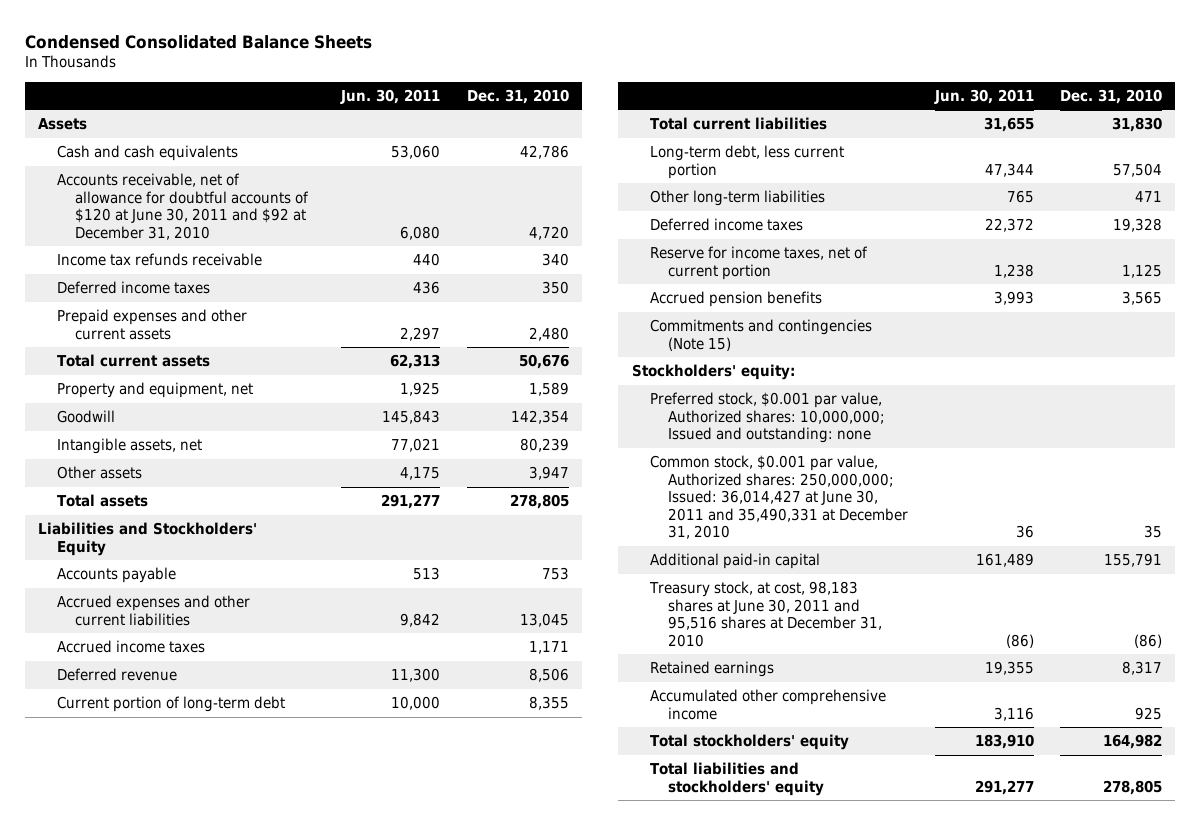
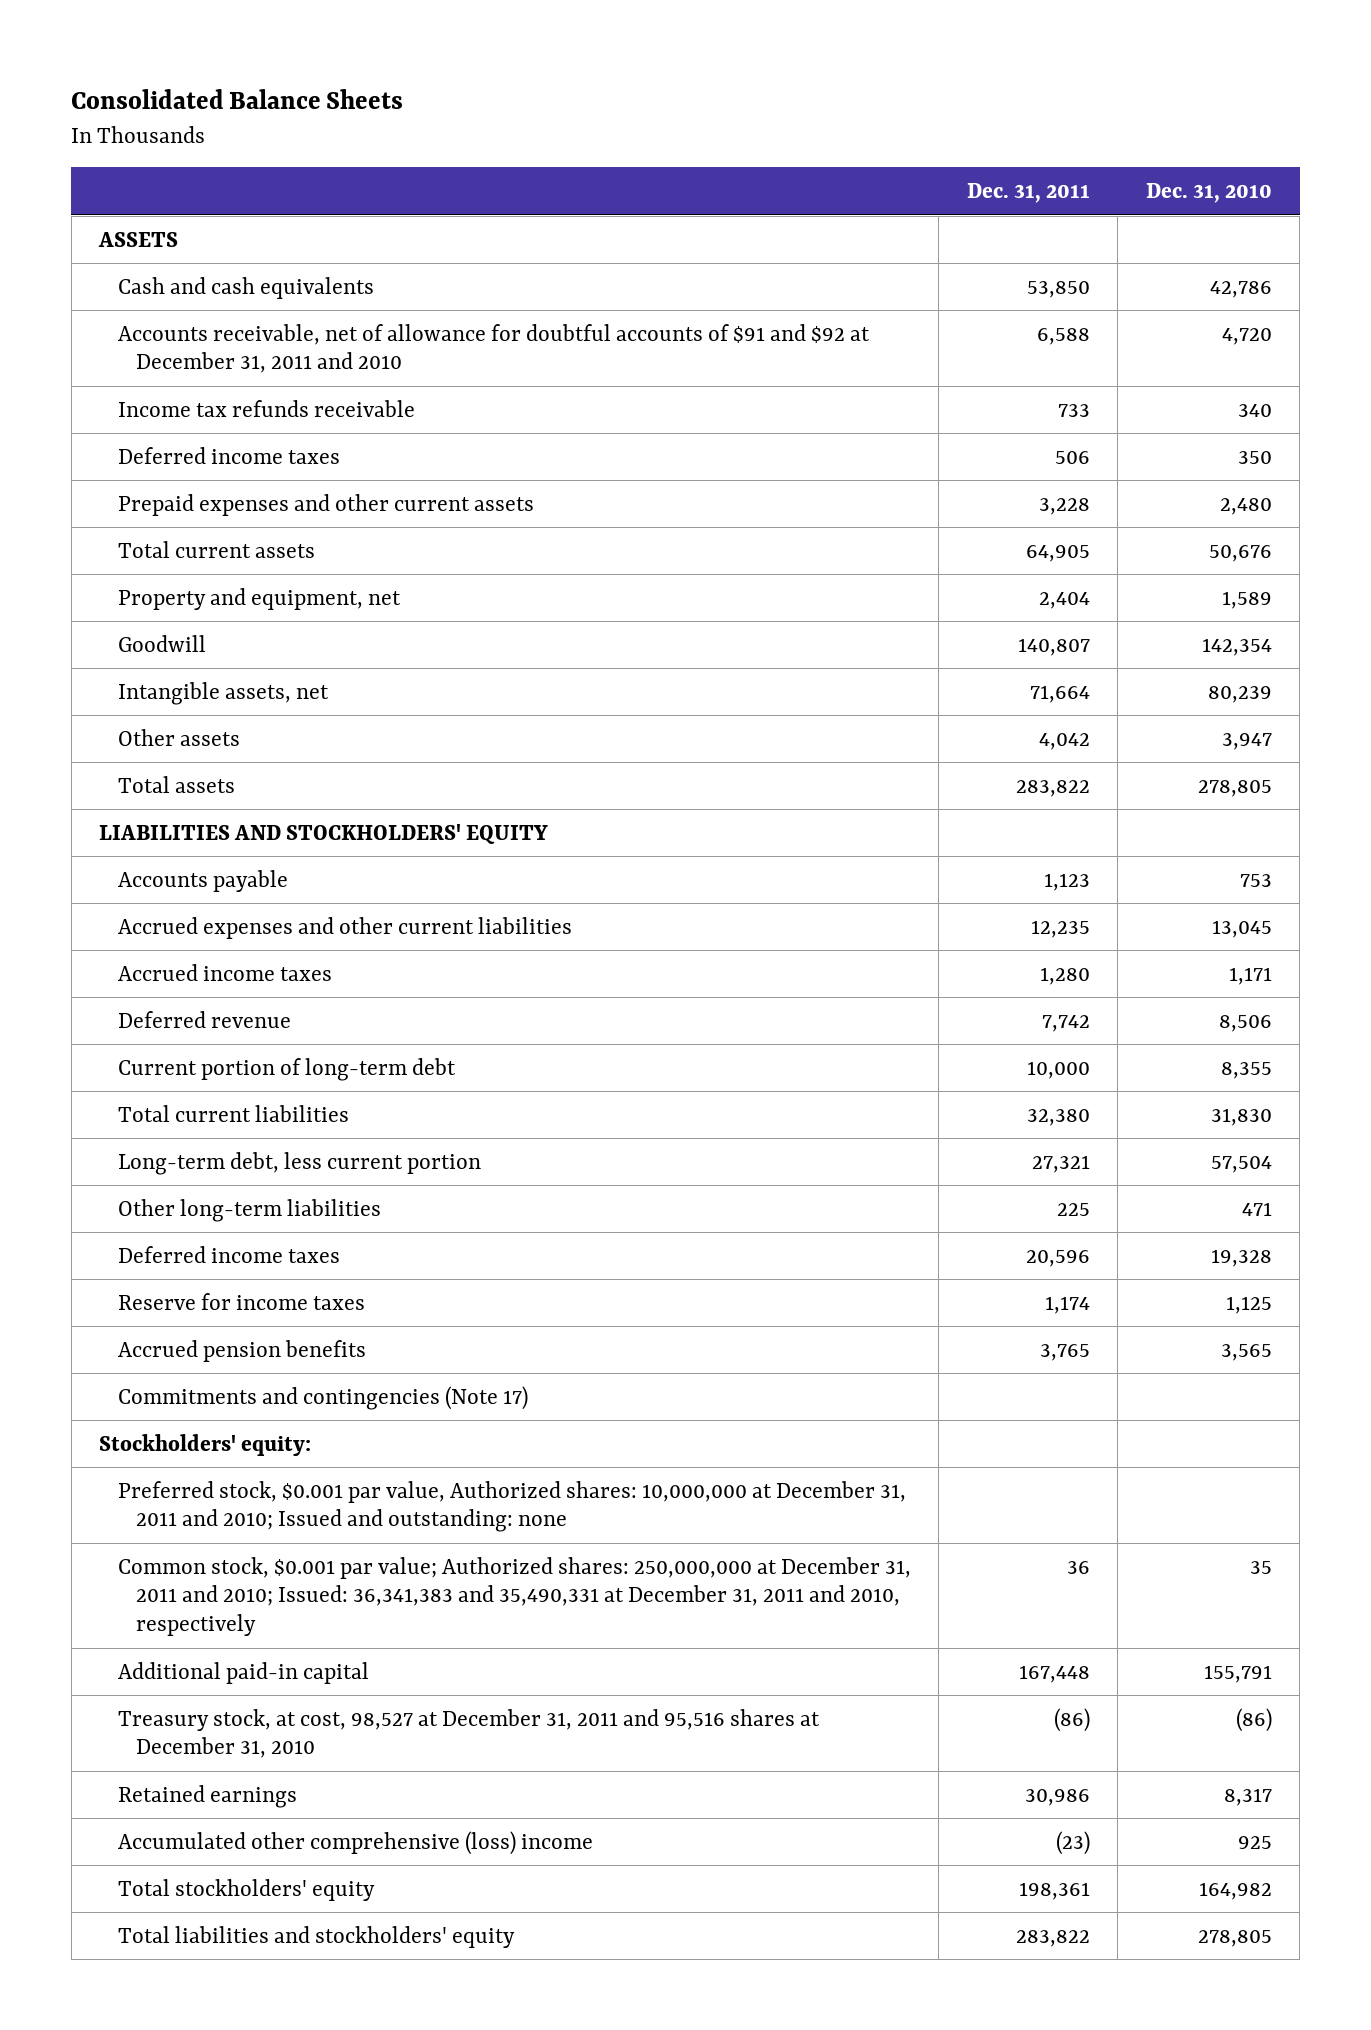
- Condensed Consolidated Balance Sheets
+ Consolidated Balance Sheets
- | Jun. 30, 2011 | Dec. 31, 2010
+ | Dec. 31, 2011 | Dec. 31, 2010
- Assets
+ ASSETS
- Accounts receivable, net of allowance for doubtful accounts of $120 at June 30, 2011 and $92 at December 31, 2010 | 6,080 | 4,720
+ Accounts receivable, net of allowance for doubtful accounts of $91 and $92 at December 31, 2011 and 2010 | 6,588 | 4,720
- Liabilities and Stockholders' Equity
+ LIABILITIES AND STOCKHOLDERS' EQUITY
- Reserve for income taxes, net of current portion | 1,238 | 1,125
+ Reserve for income taxes | 1,174 | 1,125
- Commitments and contingencies (Note 15)
+ Commitments and contingencies (Note 17)
- Preferred stock, $0.001 par value, Authorized shares: 10,000,000; Issued and outstanding: none
- Common stock, $0.001 par value, Authorized shares: 250,000,000; Issued: 36,014,427 at June 30, 2011 and 35,490,331 at December 31, 2010 | 36 | 35
+ Preferred stock, $0.001 par value, Authorized shares: 10,000,000 at December 31, 2011 and 2010; Issued and outstanding: none
+ Common stock, $0.001 par value; Authorized shares: 250,000,000 at December 31, 2011 and 2010; Issued: 36,341,383 and 35,490,331 at December 31, 2011 and 2010, respectively | 36 | 35
- Treasury stock, at cost, 98,183 shares at June 30, 2011 and 95,516 shares at December 31, 2010 | (86) | (86)
+ Treasury stock, at cost, 98,527 at December 31, 2011 and 95,516 shares at December 31, 2010 | (86) | (86)
- Accumulated other comprehensive income | 3,116 | 925
+ Accumulated other comprehensive (loss) income | (23) | 925

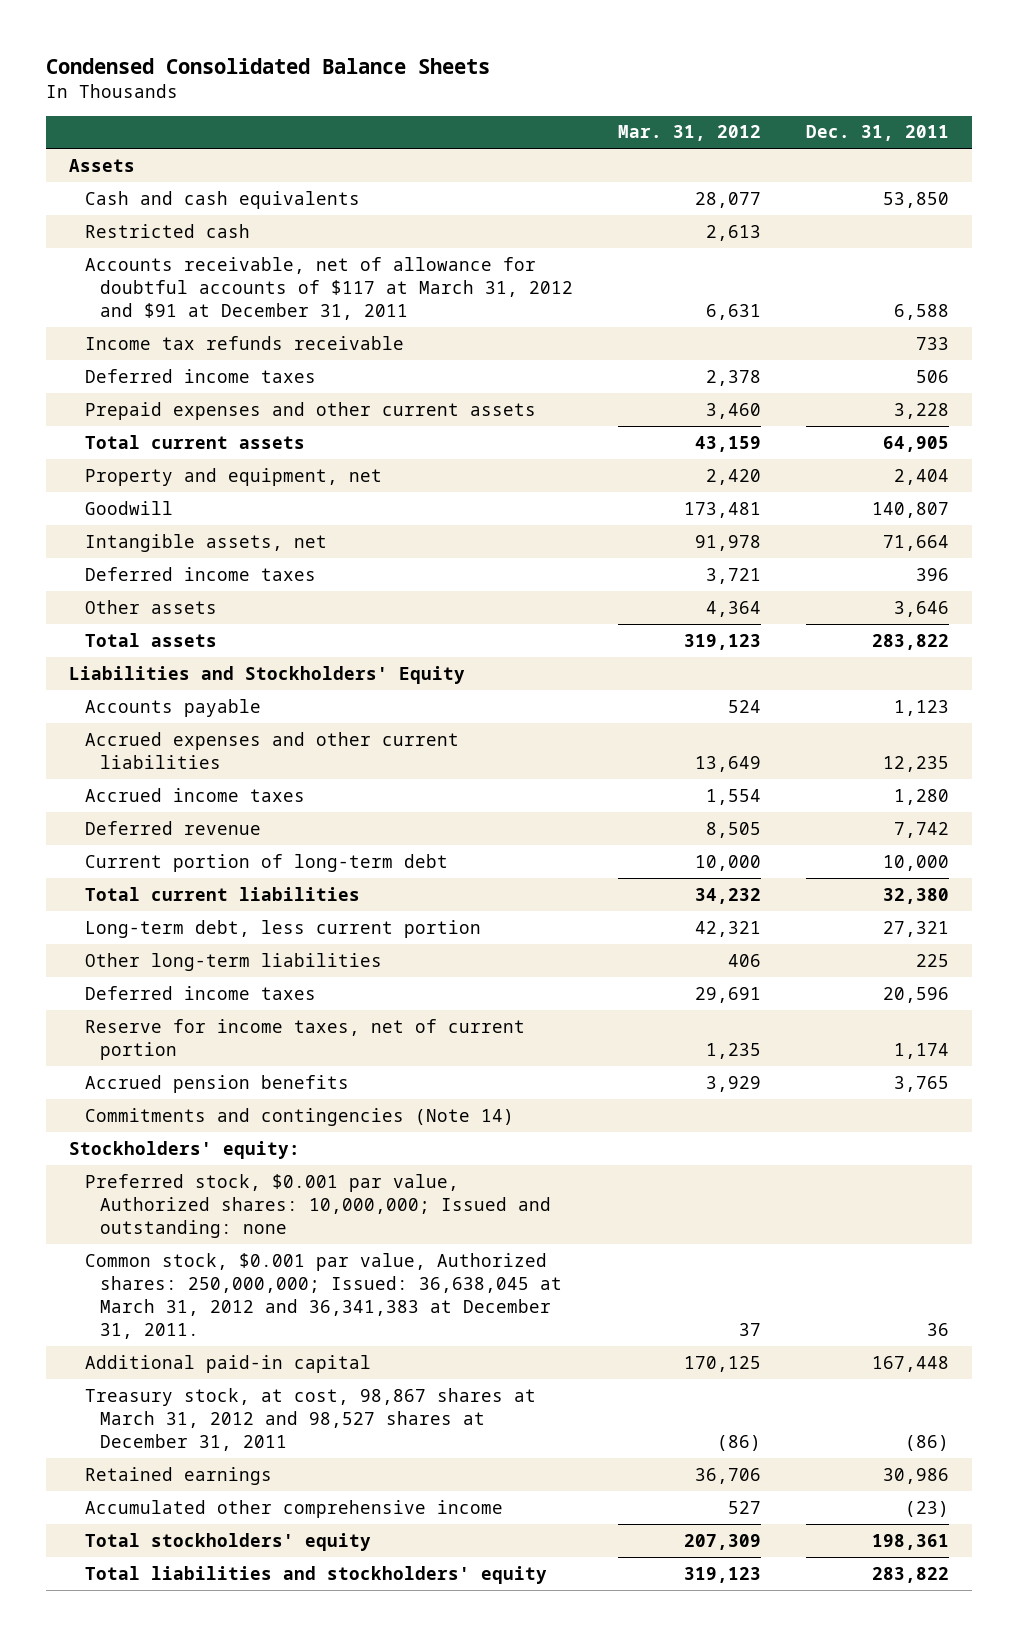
- Consolidated Balance Sheets
+ Condensed Consolidated Balance Sheets
- | Dec. 31, 2011 | Dec. 31, 2010
+ | Mar. 31, 2012 | Dec. 31, 2011
- ASSETS
+ Assets
- Accounts receivable, net of allowance for doubtful accounts of $91 and $92 at December 31, 2011 and 2010 | 6,588 | 4,720
+ Restricted cash | 2,613 |
+ Accounts receivable, net of allowance for doubtful accounts of $117 at March 31, 2012 and $91 at December 31, 2011 | 6,631 | 6,588
- Other assets | 4,042 | 3,947
+ Deferred income taxes | 3,721 | 396
+ Other assets | 4,364 | 3,646
- LIABILITIES AND STOCKHOLDERS' EQUITY
+ Liabilities and Stockholders' Equity
- Reserve for income taxes | 1,174 | 1,125
+ Reserve for income taxes, net of current portion | 1,235 | 1,174
- Commitments and contingencies (Note 17)
+ Commitments and contingencies (Note 14)
- Preferred stock, $0.001 par value, Authorized shares: 10,000,000 at December 31, 2011 and 2010; Issued and outstanding: none
- Common stock, $0.001 par value; Authorized shares: 250,000,000 at December 31, 2011 and 2010; Issued: 36,341,383 and 35,490,331 at December 31, 2011 and 2010, respectively | 36 | 35
+ Preferred stock, $0.001 par value, Authorized shares: 10,000,000; Issued and outstanding: none
+ Common stock, $0.001 par value, Authorized shares: 250,000,000; Issued: 36,638,045 at March 31, 2012 and 36,341,383 at December 31, 2011. | 37 | 36
- Treasury stock, at cost, 98,527 at December 31, 2011 and 95,516 shares at December 31, 2010 | (86) | (86)
+ Treasury stock, at cost, 98,867 shares at March 31, 2012 and 98,527 shares at December 31, 2011 | (86) | (86)
- Accumulated other comprehensive (loss) income | (23) | 925
+ Accumulated other comprehensive income | 527 | (23)

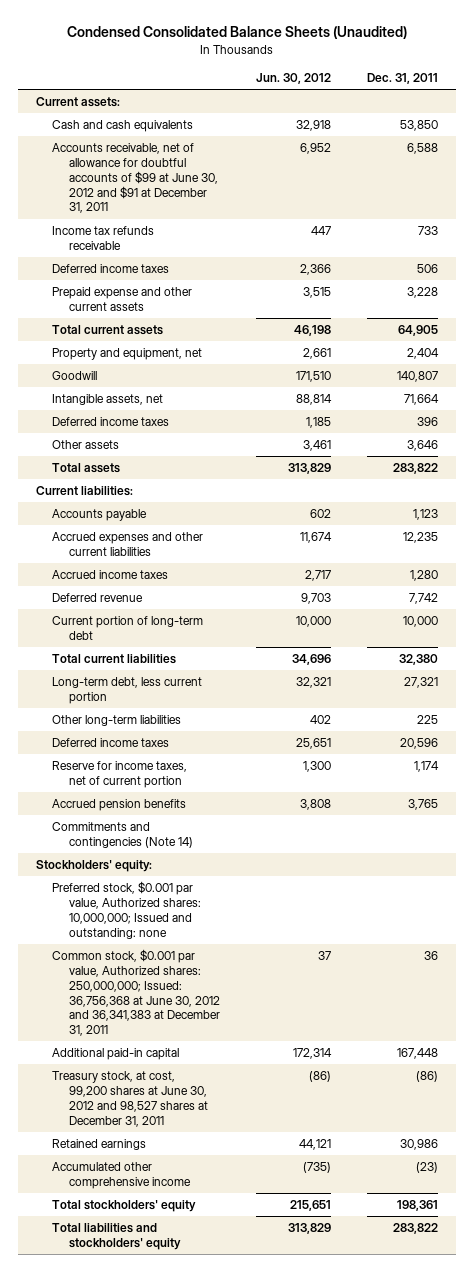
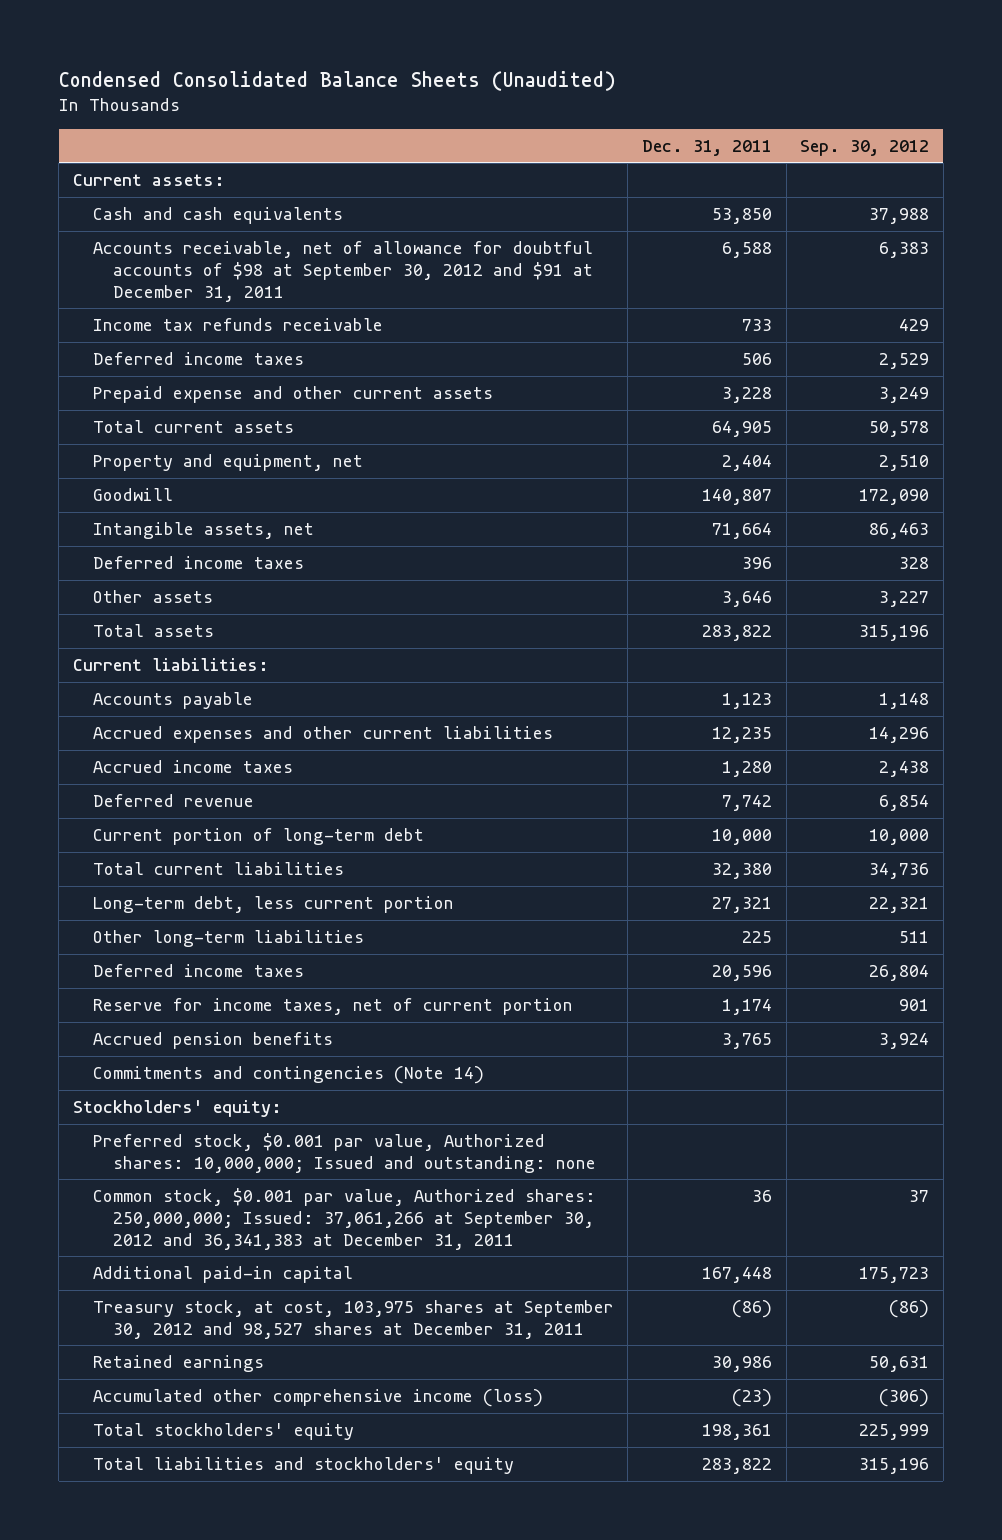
- | Jun. 30, 2012 | Dec. 31, 2011
+ | Dec. 31, 2011 | Sep. 30, 2012
- Accounts receivable, net of allowance for doubtful accounts of $99 at June 30, 2012 and $91 at December 31, 2011 | 6,952 | 6,588
+ Accounts receivable, net of allowance for doubtful accounts of $98 at September 30, 2012 and $91 at December 31, 2011 | 6,588 | 6,383
- Common stock, $0.001 par value, Authorized shares: 250,000,000; Issued: 36,756,368 at June 30, 2012 and 36,341,383 at December 31, 2011 | 37 | 36
+ Common stock, $0.001 par value, Authorized shares: 250,000,000; Issued: 37,061,266 at September 30, 2012 and 36,341,383 at December 31, 2011 | 36 | 37
- Treasury stock, at cost, 99,200 shares at June 30, 2012 and 98,527 shares at December 31, 2011 | (86) | (86)
+ Treasury stock, at cost, 103,975 shares at September 30, 2012 and 98,527 shares at December 31, 2011 | (86) | (86)
- Accumulated other comprehensive income | (735) | (23)
+ Accumulated other comprehensive income (loss) | (23) | (306)

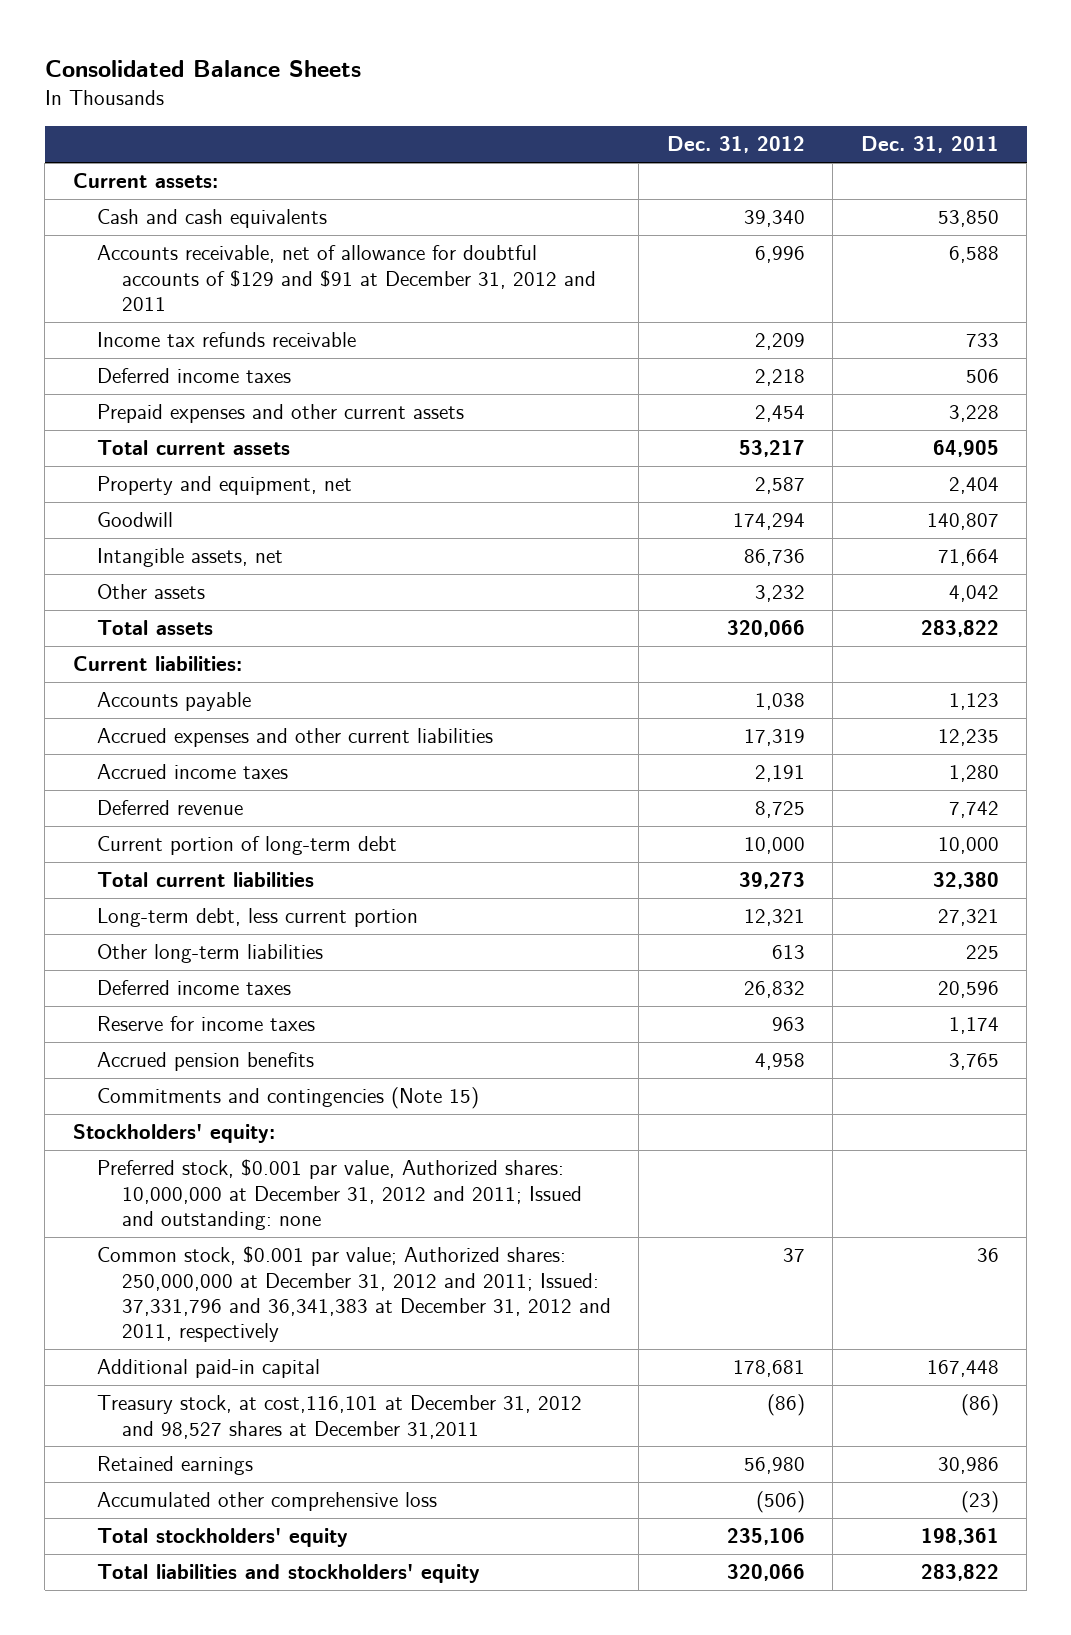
- Condensed Consolidated Balance Sheets (Unaudited)
+ Consolidated Balance Sheets
- | Dec. 31, 2011 | Sep. 30, 2012
+ | Dec. 31, 2012 | Dec. 31, 2011
- Accounts receivable, net of allowance for doubtful accounts of $98 at September 30, 2012 and $91 at December 31, 2011 | 6,588 | 6,383
+ Accounts receivable, net of allowance for doubtful accounts of $129 and $91 at December 31, 2012 and 2011 | 6,996 | 6,588
- Prepaid expense and other current assets | 3,228 | 3,249
+ Prepaid expenses and other current assets | 2,454 | 3,228
- Deferred income taxes | 396 | 328
- Other assets | 3,646 | 3,227
+ Other assets | 3,232 | 4,042
- Reserve for income taxes, net of current portion | 1,174 | 901
+ Reserve for income taxes | 963 | 1,174
- Commitments and contingencies (Note 14)
+ Commitments and contingencies (Note 15)
- Preferred stock, $0.001 par value, Authorized shares: 10,000,000; Issued and outstanding: none
- Common stock, $0.001 par value, Authorized shares: 250,000,000; Issued: 37,061,266 at September 30, 2012 and 36,341,383 at December 31, 2011 | 36 | 37
+ Preferred stock, $0.001 par value, Authorized shares: 10,000,000 at December 31, 2012 and 2011; Issued and outstanding: none
+ Common stock, $0.001 par value; Authorized shares: 250,000,000 at December 31, 2012 and 2011; Issued: 37,331,796 and 36,341,383 at December 31, 2012 and 2011, respectively | 37 | 36
- Treasury stock, at cost, 103,975 shares at September 30, 2012 and 98,527 shares at December 31, 2011 | (86) | (86)
+ Treasury stock, at cost,116,101 at December 31, 2012 and 98,527 shares at December 31,2011 | (86) | (86)
- Accumulated other comprehensive income (loss) | (23) | (306)
+ Accumulated other comprehensive loss | (506) | (23)

